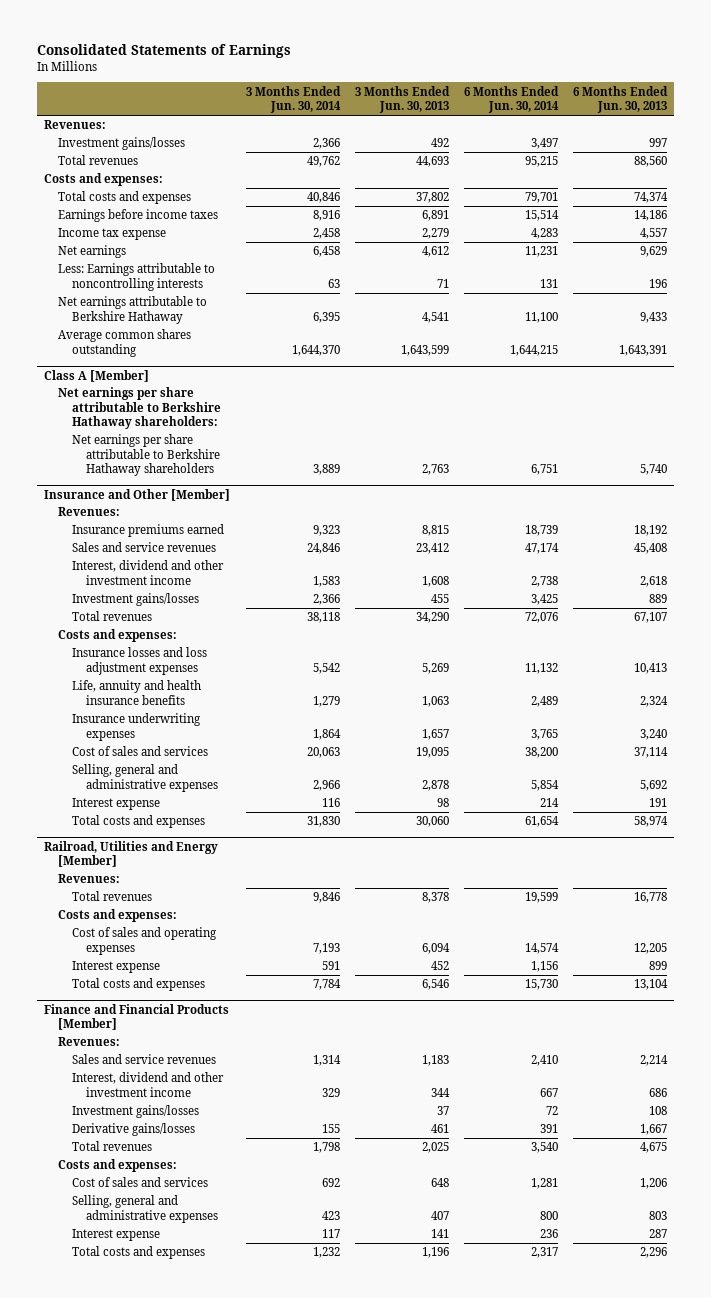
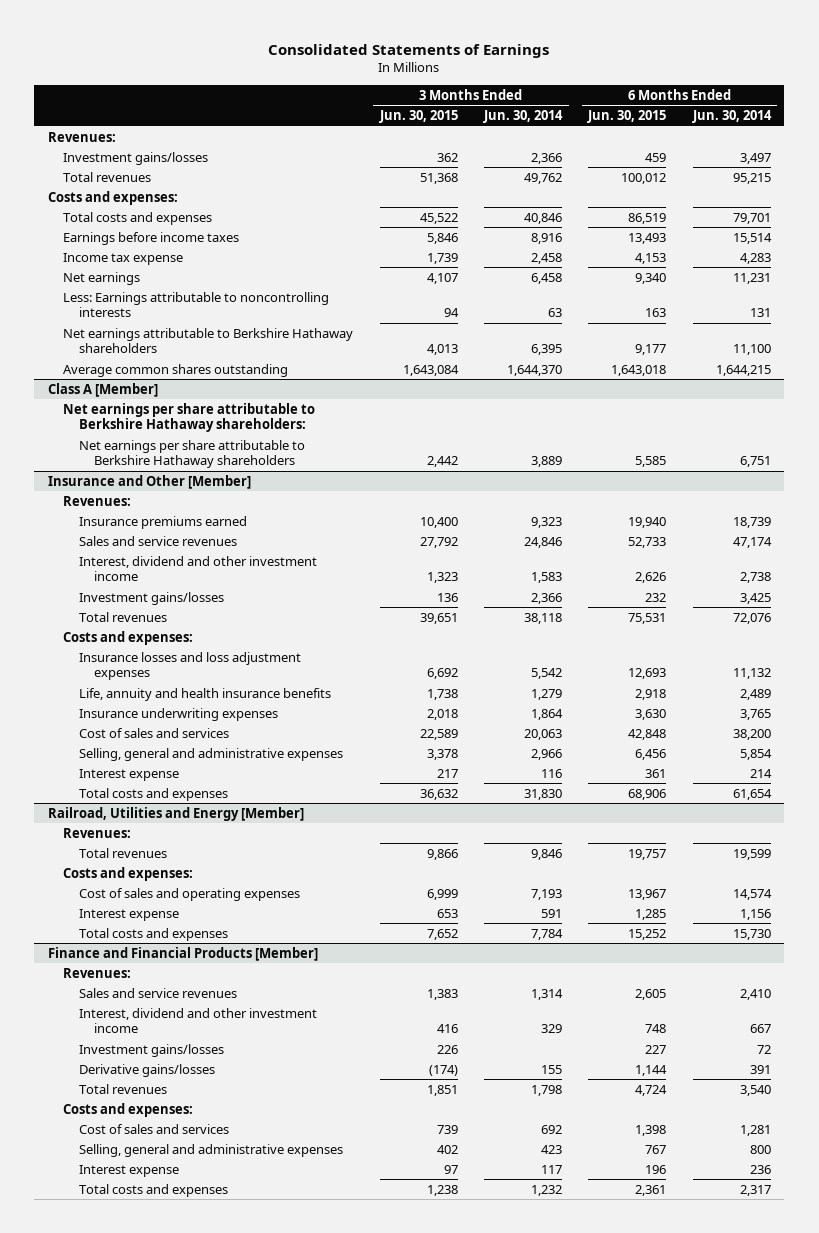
- | 3 Months Ended Jun. 30, 2014 | 3 Months Ended Jun. 30, 2013 | 6 Months Ended Jun. 30, 2014 | 6 Months Ended Jun. 30, 2013
+ | 3 Months Ended Jun. 30, 2015 | 3 Months Ended Jun. 30, 2014 | 6 Months Ended Jun. 30, 2015 | 6 Months Ended Jun. 30, 2014
- Net earnings attributable to Berkshire Hathaway | 6,395 | 4,541 | 11,100 | 9,433
+ Net earnings attributable to Berkshire Hathaway shareholders | 4,013 | 6,395 | 9,177 | 11,100

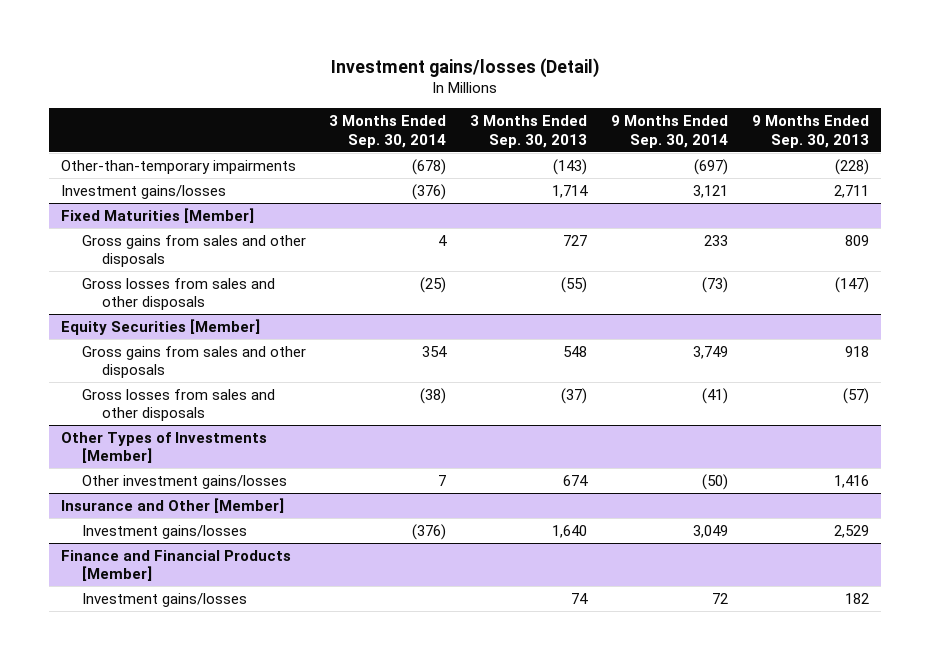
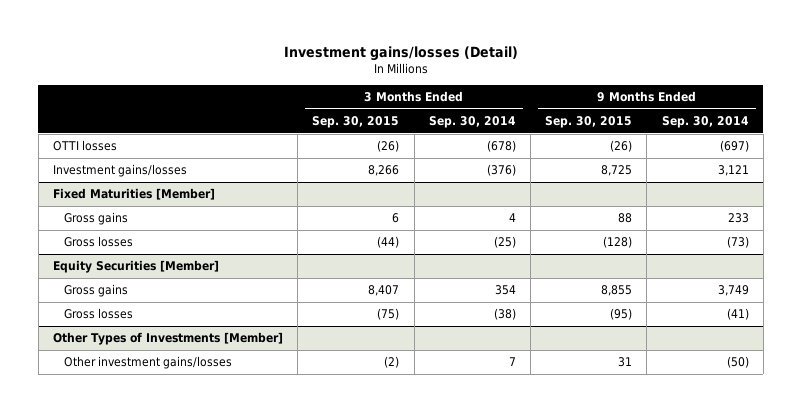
- | 3 Months Ended Sep. 30, 2014 | 3 Months Ended Sep. 30, 2013 | 9 Months Ended Sep. 30, 2014 | 9 Months Ended Sep. 30, 2013
+ | 3 Months Ended Sep. 30, 2015 | 3 Months Ended Sep. 30, 2014 | 9 Months Ended Sep. 30, 2015 | 9 Months Ended Sep. 30, 2014
- Other-than-temporary impairments | (678) | (143) | (697) | (228)
+ OTTI losses | (26) | (678) | (26) | (697)
@ Fixed Maturities [Member]
- Gross gains from sales and other disposals | 4 | 727 | 233 | 809
- Gross losses from sales and other disposals | (25) | (55) | (73) | (147)
+ Gross gains | 6 | 4 | 88 | 233
+ Gross losses | (44) | (25) | (128) | (73)
@ Equity Securities [Member]
- Gross gains from sales and other disposals | 354 | 548 | 3,749 | 918
- Gross losses from sales and other disposals | (38) | (37) | (41) | (57)
+ Gross gains | 8,407 | 354 | 8,855 | 3,749
+ Gross losses | (75) | (38) | (95) | (41)
- Insurance and Other [Member]
- Investment gains/losses | (376) | 1,640 | 3,049 | 2,529
- Finance and Financial Products [Member]
- Investment gains/losses | | 74 | 72 | 182

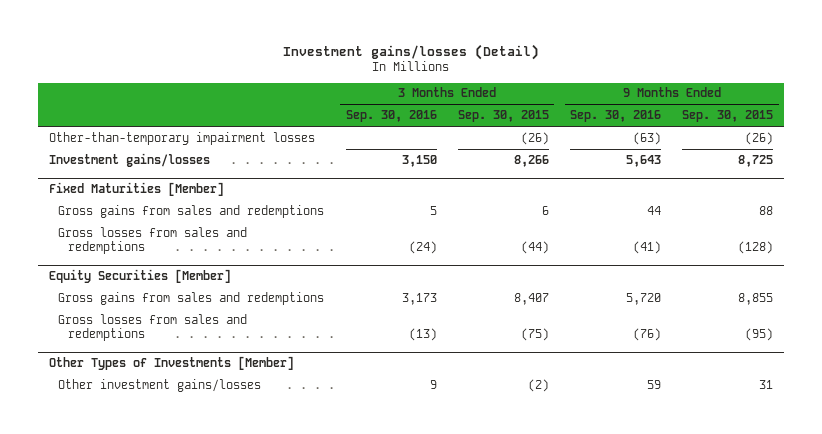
- | 3 Months Ended Sep. 30, 2015 | 3 Months Ended Sep. 30, 2014 | 9 Months Ended Sep. 30, 2015 | 9 Months Ended Sep. 30, 2014
+ | 3 Months Ended Sep. 30, 2016 | 3 Months Ended Sep. 30, 2015 | 9 Months Ended Sep. 30, 2016 | 9 Months Ended Sep. 30, 2015
- OTTI losses | (26) | (678) | (26) | (697)
+ Other-than-temporary impairment losses | | (26) | (63) | (26)
@ Fixed Maturities [Member]
- Gross gains | 6 | 4 | 88 | 233
- Gross losses | (44) | (25) | (128) | (73)
+ Gross gains from sales and redemptions | 5 | 6 | 44 | 88
+ Gross losses from sales and redemptions | (24) | (44) | (41) | (128)
@ Equity Securities [Member]
- Gross gains | 8,407 | 354 | 8,855 | 3,749
- Gross losses | (75) | (38) | (95) | (41)
+ Gross gains from sales and redemptions | 3,173 | 8,407 | 5,720 | 8,855
+ Gross losses from sales and redemptions | (13) | (75) | (76) | (95)

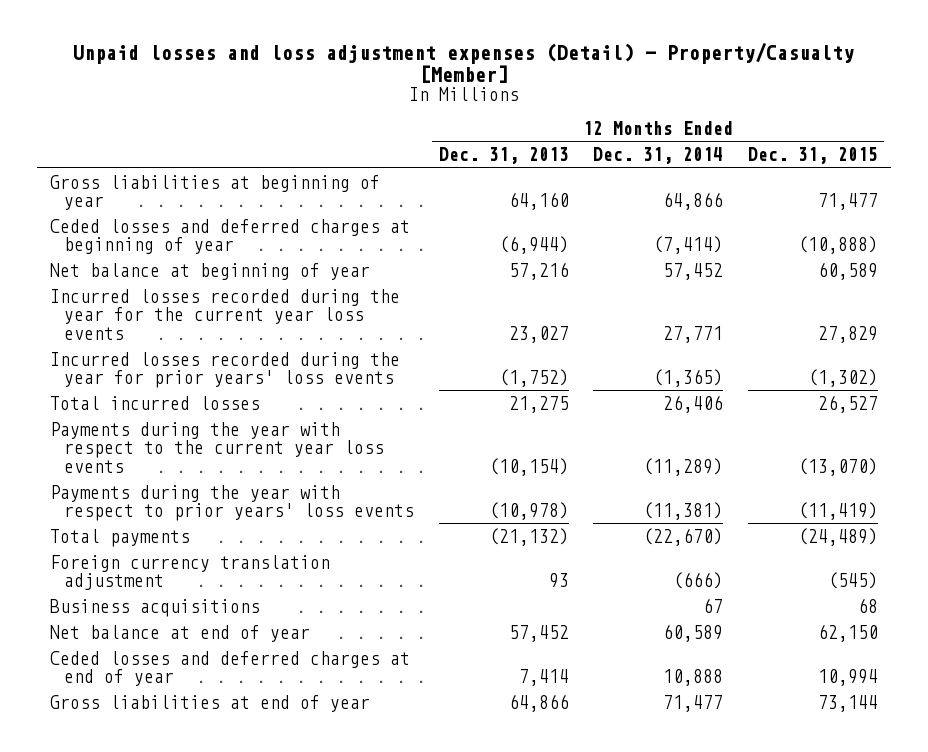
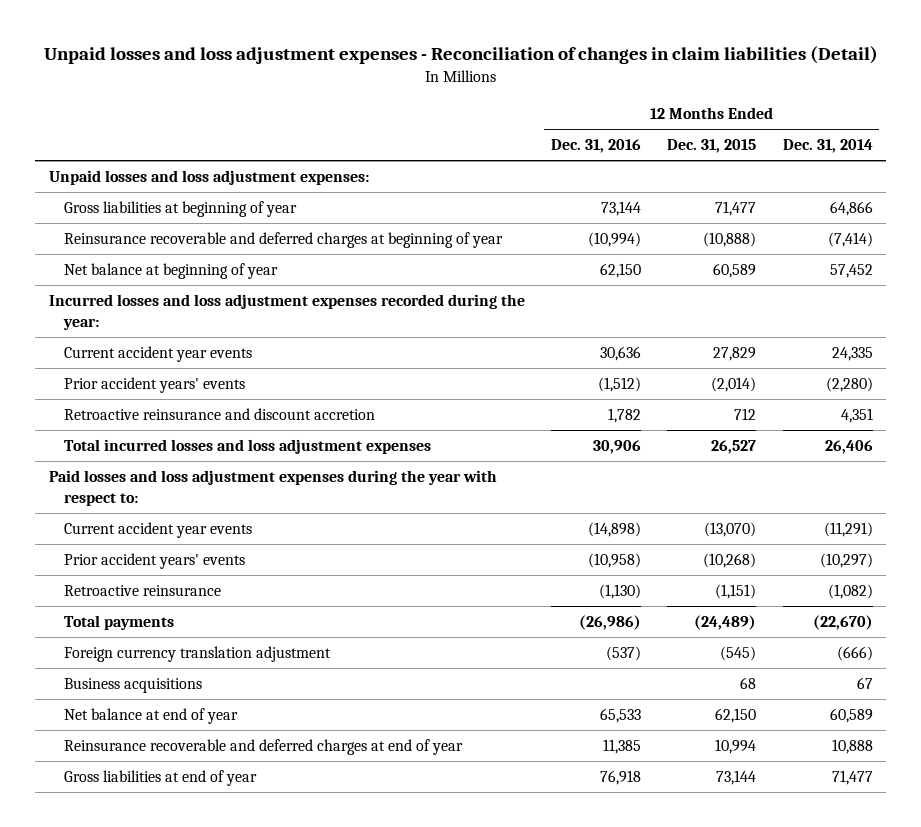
- Unpaid losses and loss adjustment expenses (Detail) - Property/Casualty [Member]
+ Unpaid losses and loss adjustment expenses - Reconciliation of changes in claim liabilities (Detail)
- | 12 Months Ended Dec. 31, 2013 | 12 Months Ended Dec. 31, 2014 | 12 Months Ended Dec. 31, 2015
+ | 12 Months Ended Dec. 31, 2016 | 12 Months Ended Dec. 31, 2015 | 12 Months Ended Dec. 31, 2014
+ Unpaid losses and loss adjustment expenses:
- Ceded losses and deferred charges at beginning of year | (6,944) | (7,414) | (10,888)
+ Reinsurance recoverable and deferred charges at beginning of year | (10,994) | (10,888) | (7,414)
- Incurred losses recorded during the year for the current year loss events | 23,027 | 27,771 | 27,829
- Incurred losses recorded during the year for prior years' loss events | (1,752) | (1,365) | (1,302)
- Total incurred losses | 21,275 | 26,406 | 26,527
- Payments during the year with respect to the current year loss events | (10,154) | (11,289) | (13,070)
- Payments during the year with respect to prior years' loss events | (10,978) | (11,381) | (11,419)
+ Incurred losses and loss adjustment expenses recorded during the year:
+ Current accident year events | 30,636 | 27,829 | 24,335
+ Prior accident years' events | (1,512) | (2,014) | (2,280)
+ Retroactive reinsurance and discount accretion | 1,782 | 712 | 4,351
+ Total incurred losses and loss adjustment expenses | 30,906 | 26,527 | 26,406
+ Paid losses and loss adjustment expenses during the year with respect to:
+ Current accident year events | (14,898) | (13,070) | (11,291)
+ Prior accident years' events | (10,958) | (10,268) | (10,297)
+ Retroactive reinsurance | (1,130) | (1,151) | (1,082)
- Ceded losses and deferred charges at end of year | 7,414 | 10,888 | 10,994
+ Reinsurance recoverable and deferred charges at end of year | 11,385 | 10,994 | 10,888

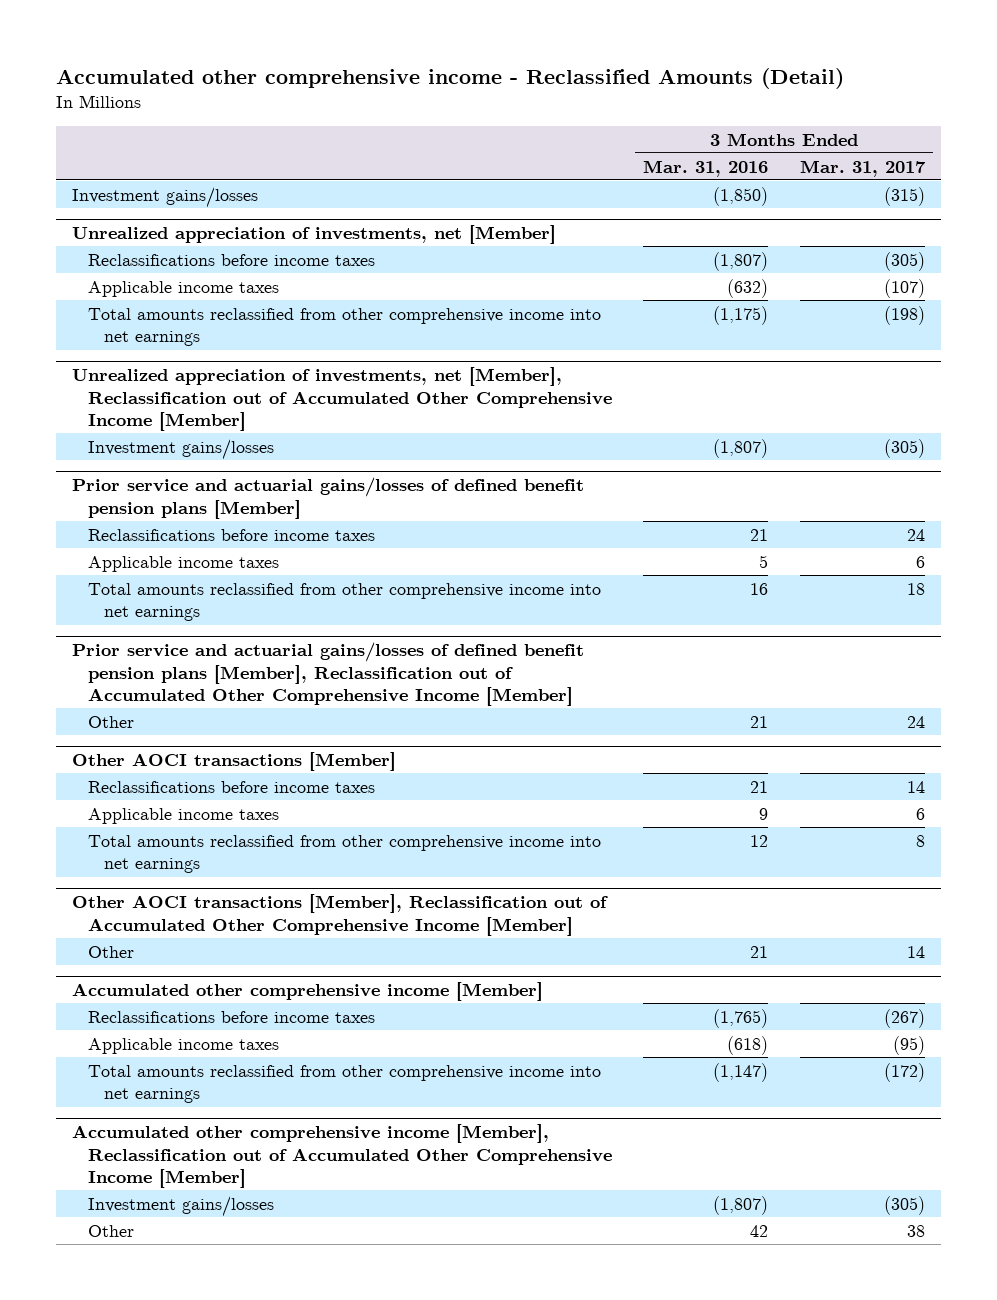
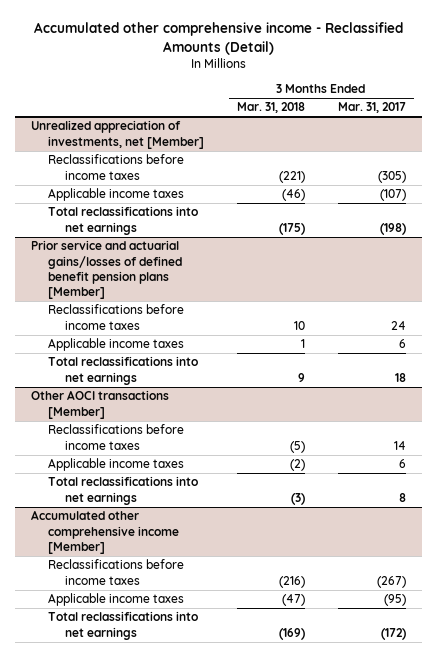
- | 3 Months Ended Mar. 31, 2016 | 3 Months Ended Mar. 31, 2017
+ | 3 Months Ended Mar. 31, 2018 | 3 Months Ended Mar. 31, 2017
- Investment gains/losses | (1,850) | (315)
@ Unrealized appreciation of investments, net [Member]
- Total amounts reclassified from other comprehensive income into net earnings | (1,175) | (198)
- Unrealized appreciation of investments, net [Member], Reclassification out of Accumulated Other Comprehensive Income [Member]
- Investment gains/losses | (1,807) | (305)
@ Unrealized appreciation of investments, net [Member]
+ Total reclassifications into net earnings | (175) | (198)
@ Prior service and actuarial gains/losses of defined benefit pension plans [Member]
- Total amounts reclassified from other comprehensive income into net earnings | 16 | 18
- Prior service and actuarial gains/losses of defined benefit pension plans [Member], Reclassification out of Accumulated Other Comprehensive Income [Member]
- Other | 21 | 24
@ Prior service and actuarial gains/losses of defined benefit pension plans [Member]
+ Total reclassifications into net earnings | 9 | 18
@ Other AOCI transactions [Member]
- Total amounts reclassified from other comprehensive income into net earnings | 12 | 8
- Other AOCI transactions [Member], Reclassification out of Accumulated Other Comprehensive Income [Member]
- Other | 21 | 14
@ Other AOCI transactions [Member]
+ Total reclassifications into net earnings | (3) | 8
@ Accumulated other comprehensive income [Member]
- Total amounts reclassified from other comprehensive income into net earnings | (1,147) | (172)
- Accumulated other comprehensive income [Member], Reclassification out of Accumulated Other Comprehensive Income [Member]
- Investment gains/losses | (1,807) | (305)
- Other | 42 | 38
@ Accumulated other comprehensive income [Member]
+ Total reclassifications into net earnings | (169) | (172)

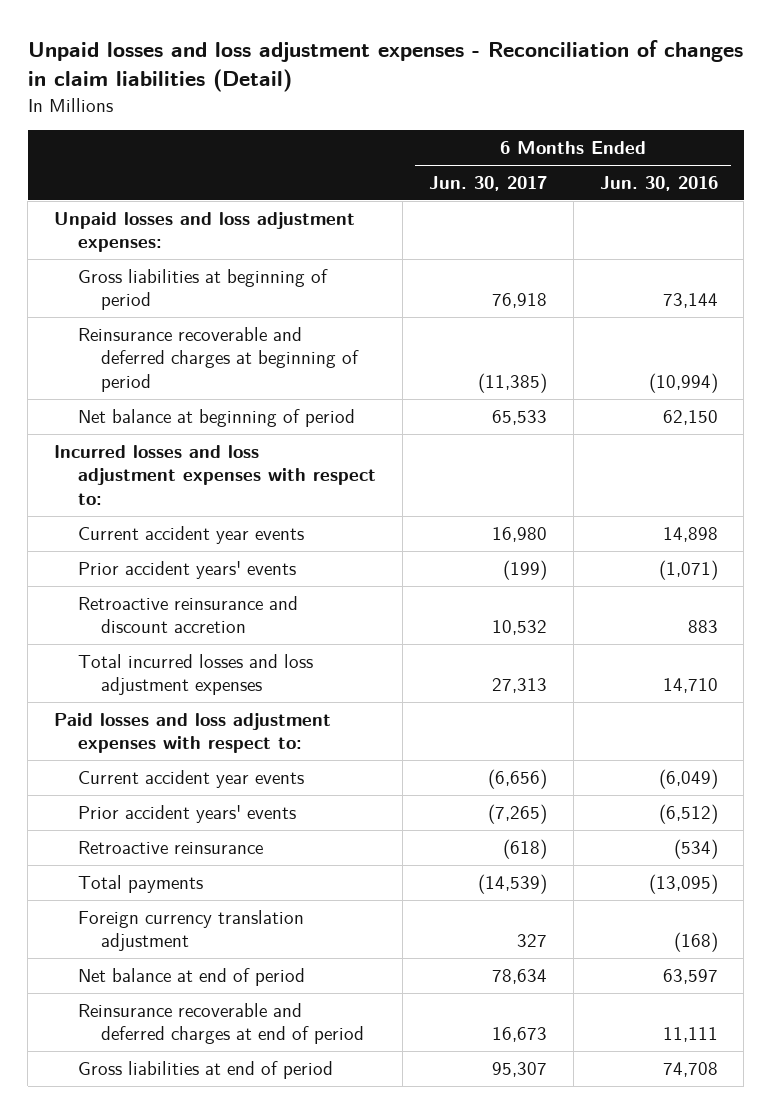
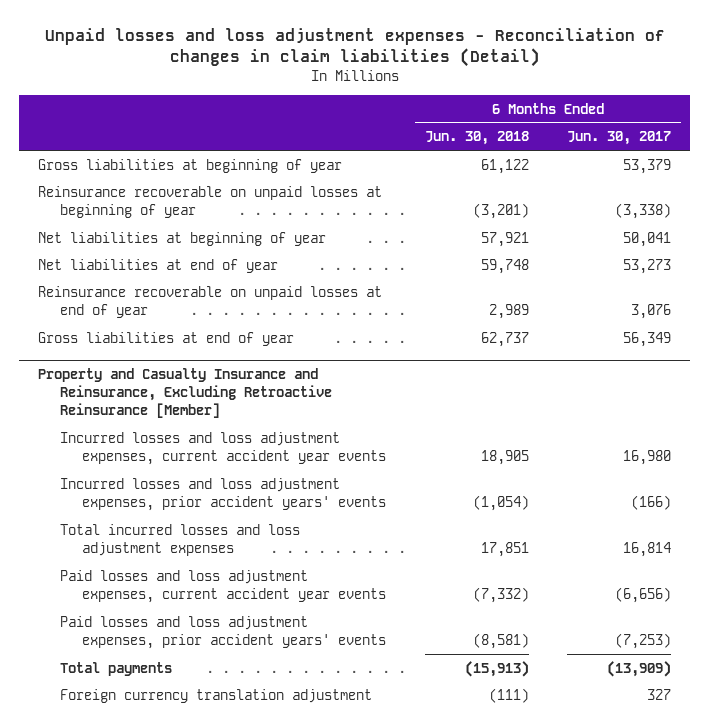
- | 6 Months Ended Jun. 30, 2017 | 6 Months Ended Jun. 30, 2016
+ | 6 Months Ended Jun. 30, 2018 | 6 Months Ended Jun. 30, 2017
- Unpaid losses and loss adjustment expenses:
- Gross liabilities at beginning of period | 76,918 | 73,144
- Reinsurance recoverable and deferred charges at beginning of period | (11,385) | (10,994)
- Net balance at beginning of period | 65,533 | 62,150
- Incurred losses and loss adjustment expenses with respect to:
- Current accident year events | 16,980 | 14,898
- Prior accident years' events | (199) | (1,071)
- Retroactive reinsurance and discount accretion | 10,532 | 883
- Total incurred losses and loss adjustment expenses | 27,313 | 14,710
- Paid losses and loss adjustment expenses with respect to:
- Current accident year events | (6,656) | (6,049)
- Prior accident years' events | (7,265) | (6,512)
- Retroactive reinsurance | (618) | (534)
- Total payments | (14,539) | (13,095)
+ Gross liabilities at beginning of year | 61,122 | 53,379
+ Reinsurance recoverable on unpaid losses at beginning of year | (3,201) | (3,338)
+ Net liabilities at beginning of year | 57,921 | 50,041
+ Net liabilities at end of year | 59,748 | 53,273
+ Reinsurance recoverable on unpaid losses at end of year | 2,989 | 3,076
+ Gross liabilities at end of year | 62,737 | 56,349
+ Property and Casualty Insurance and Reinsurance, Excluding Retroactive Reinsurance [Member]
+ Incurred losses and loss adjustment expenses, current accident year events | 18,905 | 16,980
+ Incurred losses and loss adjustment expenses, prior accident years' events | (1,054) | (166)
+ Total incurred losses and loss adjustment expenses | 17,851 | 16,814
+ Paid losses and loss adjustment expenses, current accident year events | (7,332) | (6,656)
+ Paid losses and loss adjustment expenses, prior accident years' events | (8,581) | (7,253)
+ Total payments | (15,913) | (13,909)
- Net balance at end of period | 78,634 | 63,597
- Reinsurance recoverable and deferred charges at end of period | 16,673 | 11,111
- Gross liabilities at end of period | 95,307 | 74,708

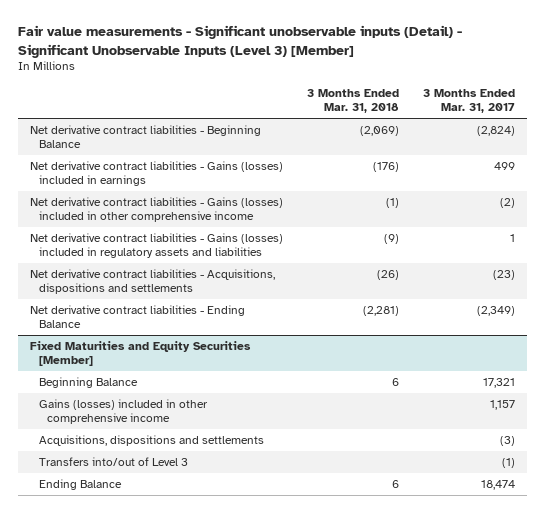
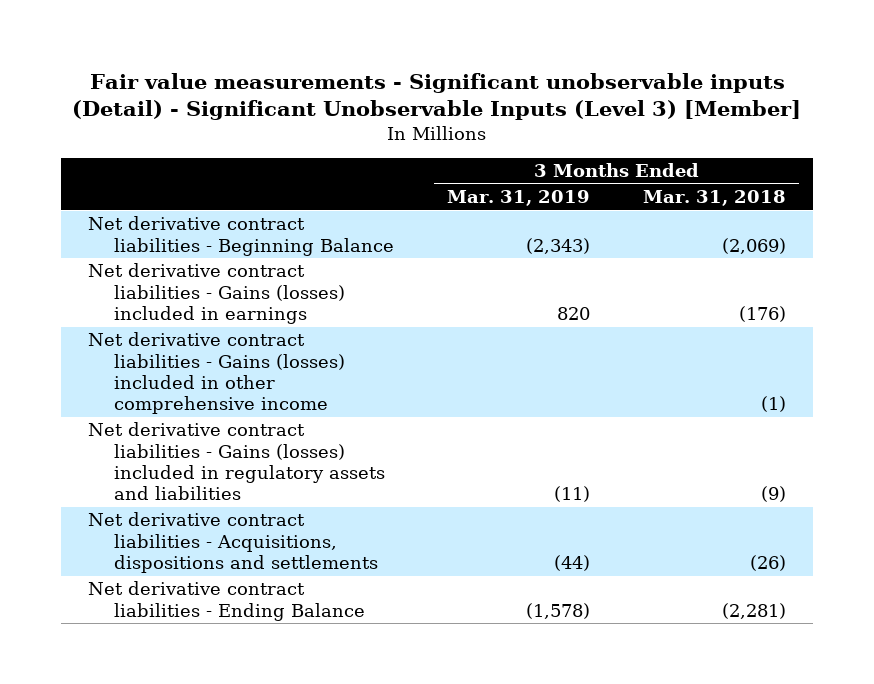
- | 3 Months Ended Mar. 31, 2018 | 3 Months Ended Mar. 31, 2017
+ | 3 Months Ended Mar. 31, 2019 | 3 Months Ended Mar. 31, 2018
- Fixed Maturities and Equity Securities [Member]
- Beginning Balance | 6 | 17,321
- Gains (losses) included in other comprehensive income | | 1,157
- Acquisitions, dispositions and settlements | | (3)
- Transfers into/out of Level 3 | | (1)
- Ending Balance | 6 | 18,474

